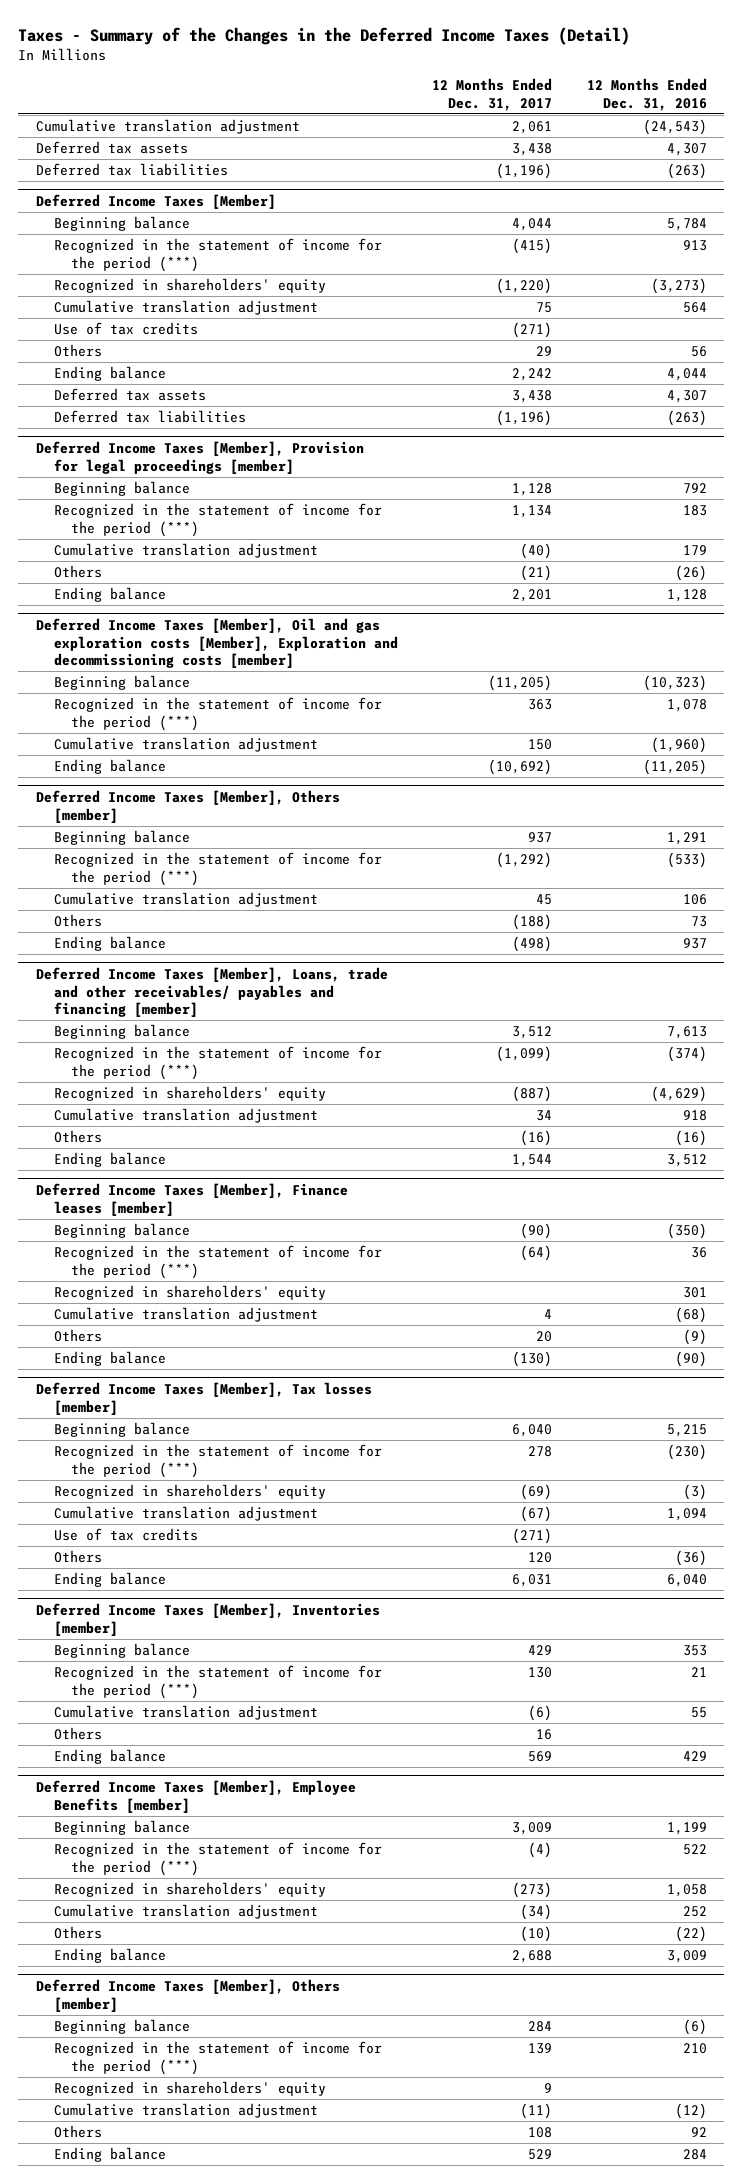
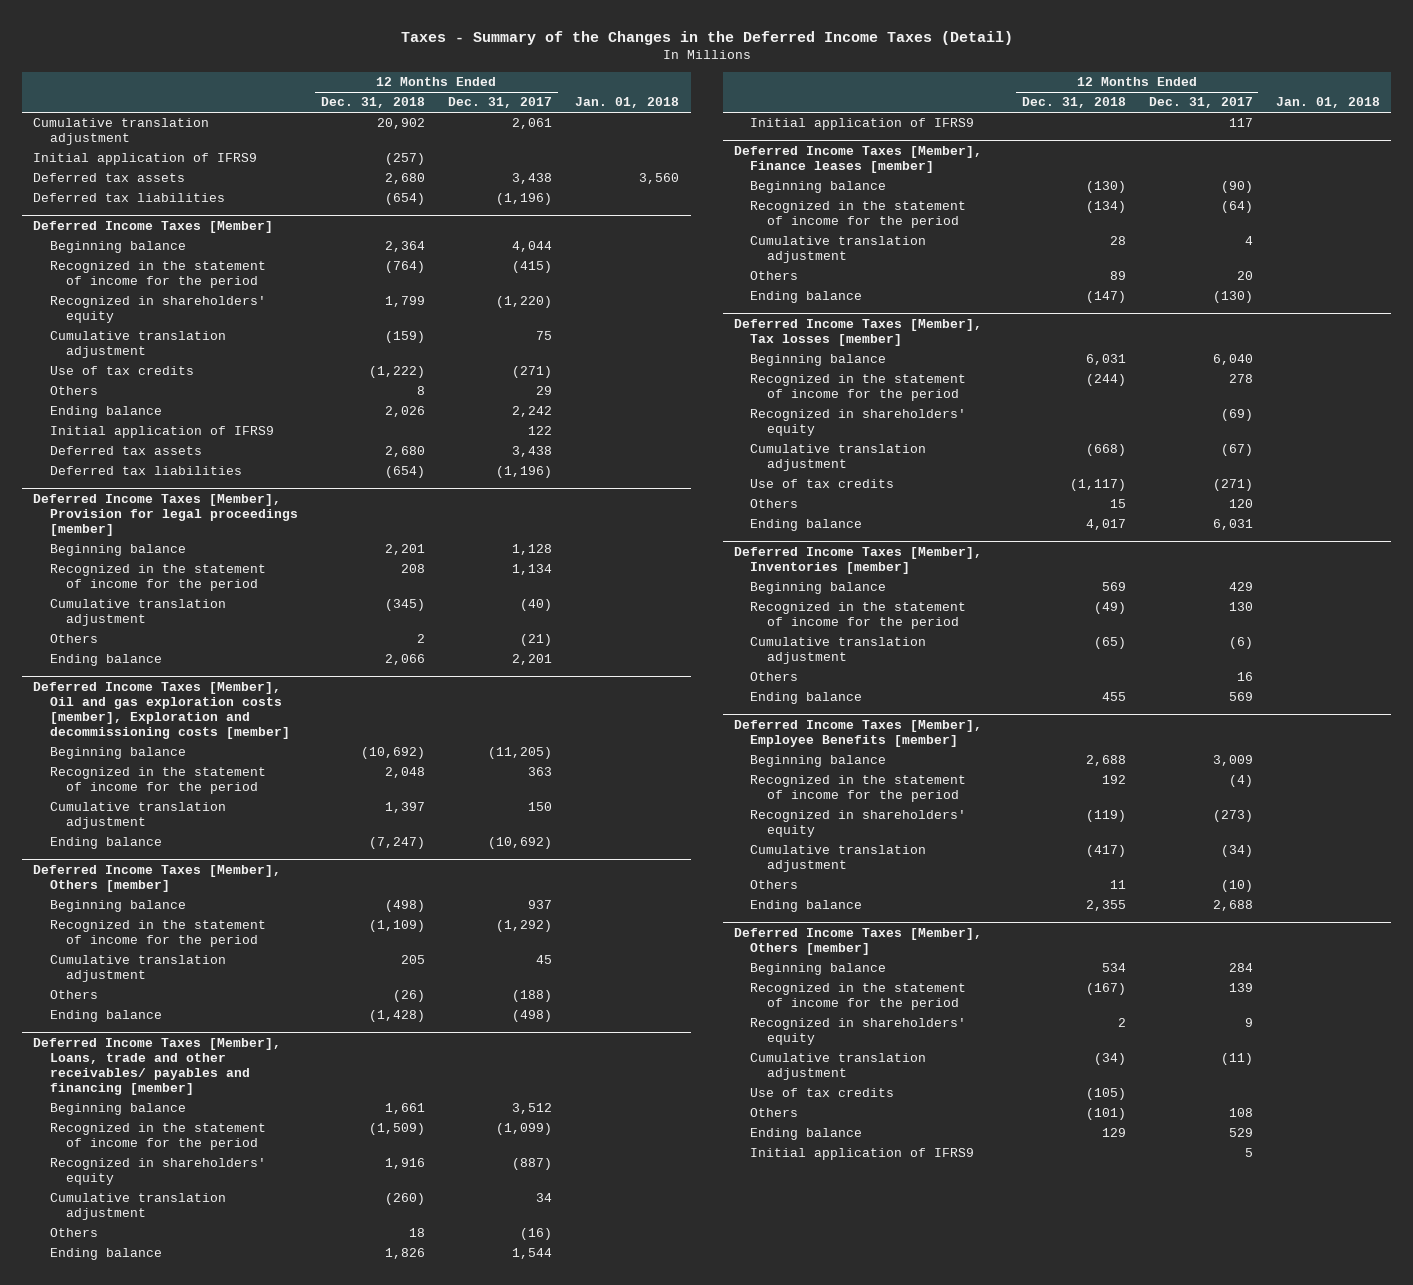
- | 12 Months Ended Dec. 31, 2017 | 12 Months Ended Dec. 31, 2016
+ | 12 Months Ended Dec. 31, 2018 | 12 Months Ended Dec. 31, 2017 | Jan. 01, 2018
+ Initial application of IFRS9 | (257) | |
@ Deferred Income Taxes [Member]
- Recognized in the statement of income for the period (***) | (415) | 913
+ Recognized in the statement of income for the period | (764) | (415) |
+ Initial application of IFRS9 | | 122 |
@ Deferred Income Taxes [Member], Provision for legal proceedings [member]
- Recognized in the statement of income for the period (***) | 1,134 | 183
+ Recognized in the statement of income for the period | 208 | 1,134 |
- Deferred Income Taxes [Member], Oil and gas exploration costs [Member], Exploration and decommissioning costs [member]
+ Deferred Income Taxes [Member], Oil and gas exploration costs [member], Exploration and decommissioning costs [member]
- Recognized in the statement of income for the period (***) | 363 | 1,078
+ Recognized in the statement of income for the period | 2,048 | 363 |
@ Deferred Income Taxes [Member], Others [member]
- Recognized in the statement of income for the period (***) | (1,292) | (533)
+ Recognized in the statement of income for the period | (1,109) | (1,292) |
@ Deferred Income Taxes [Member], Loans, trade and other receivables/ payables and financing [member]
- Recognized in the statement of income for the period (***) | (1,099) | (374)
+ Recognized in the statement of income for the period | (1,509) | (1,099) |
+ Initial application of IFRS9 | | 117 |
@ Deferred Income Taxes [Member], Finance leases [member]
- Recognized in the statement of income for the period (***) | (64) | 36
- Recognized in shareholders' equity | | 301
+ Recognized in the statement of income for the period | (134) | (64) |
@ Deferred Income Taxes [Member], Tax losses [member]
- Recognized in the statement of income for the period (***) | 278 | (230)
+ Recognized in the statement of income for the period | (244) | 278 |
@ Deferred Income Taxes [Member], Inventories [member]
- Recognized in the statement of income for the period (***) | 130 | 21
+ Recognized in the statement of income for the period | (49) | 130 |
@ Deferred Income Taxes [Member], Employee Benefits [member]
- Recognized in the statement of income for the period (***) | (4) | 522
+ Recognized in the statement of income for the period | 192 | (4) |
@ Deferred Income Taxes [Member], Others [member]
- Recognized in the statement of income for the period (***) | 139 | 210
+ Recognized in the statement of income for the period | (167) | 139 |
+ Use of tax credits | (105) | |
+ Initial application of IFRS9 | | 5 |

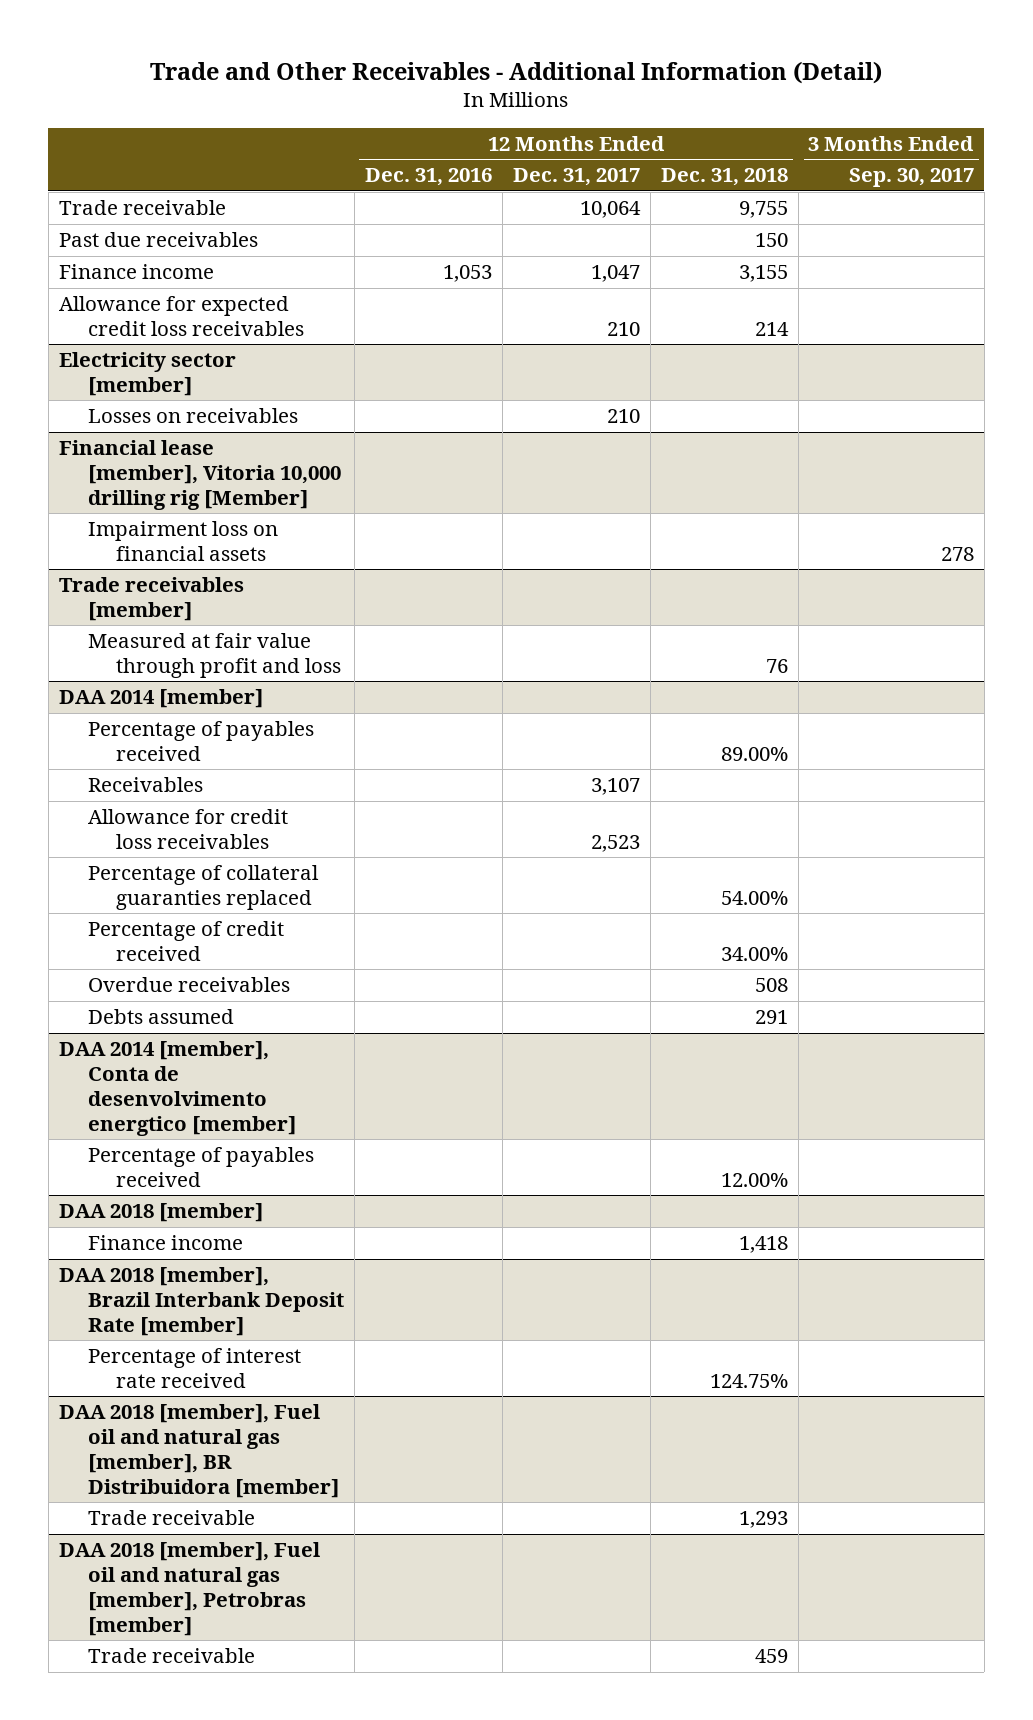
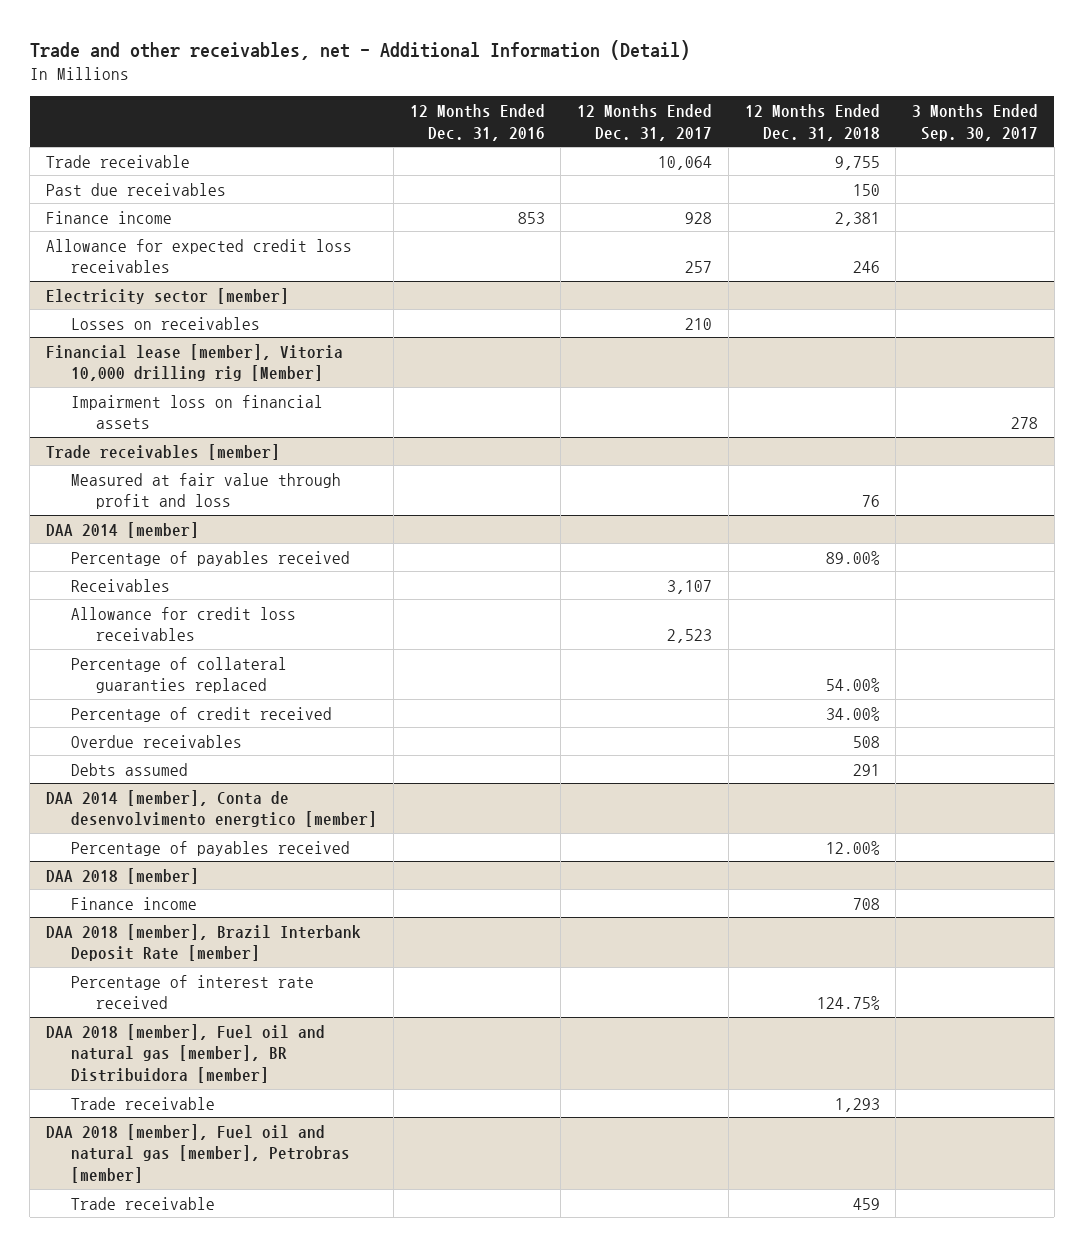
- Trade and Other Receivables - Additional Information (Detail)
+ Trade and other receivables, net - Additional Information (Detail)
- Finance income | 1,053 | 1,047 | 3,155 |
- Allowance for expected credit loss receivables | | 210 | 214 |
+ Finance income | 853 | 928 | 2,381 |
+ Allowance for expected credit loss receivables | | 257 | 246 |
@ DAA 2018 [member]
- Finance income | | | 1,418 |
+ Finance income | | | 708 |

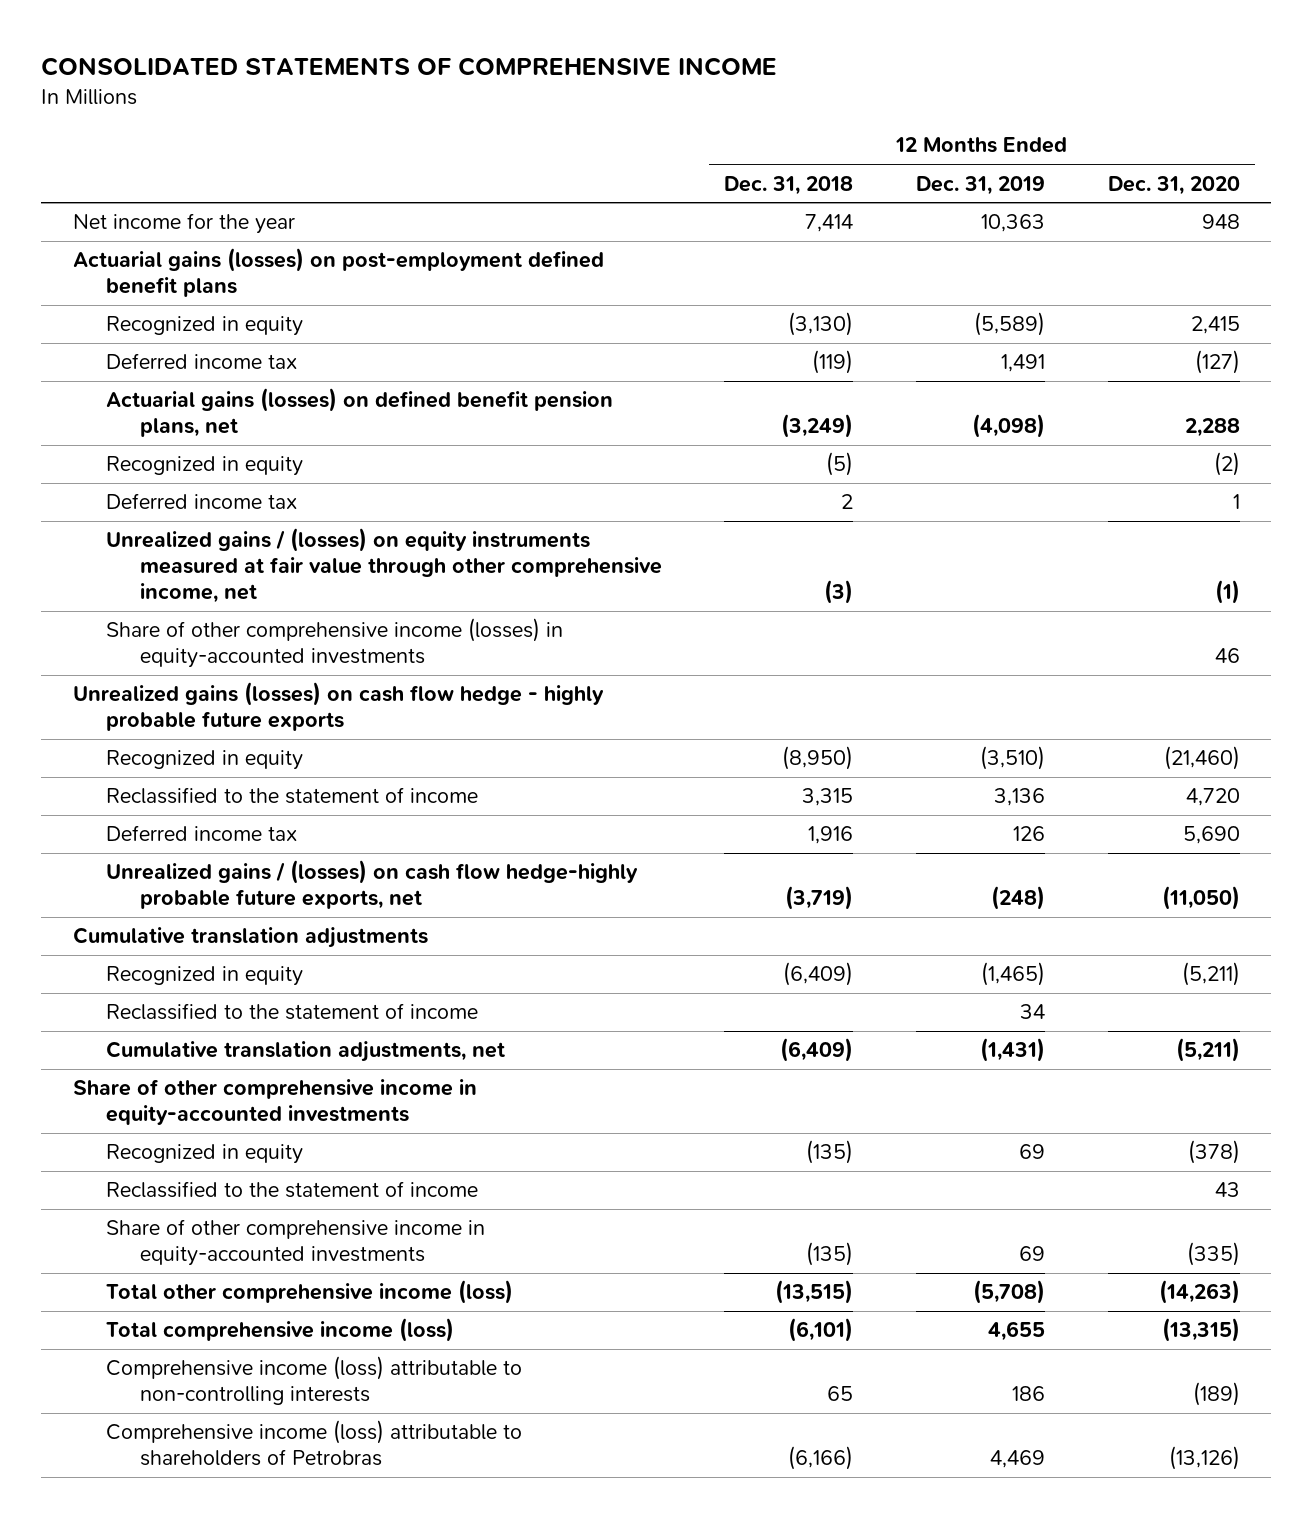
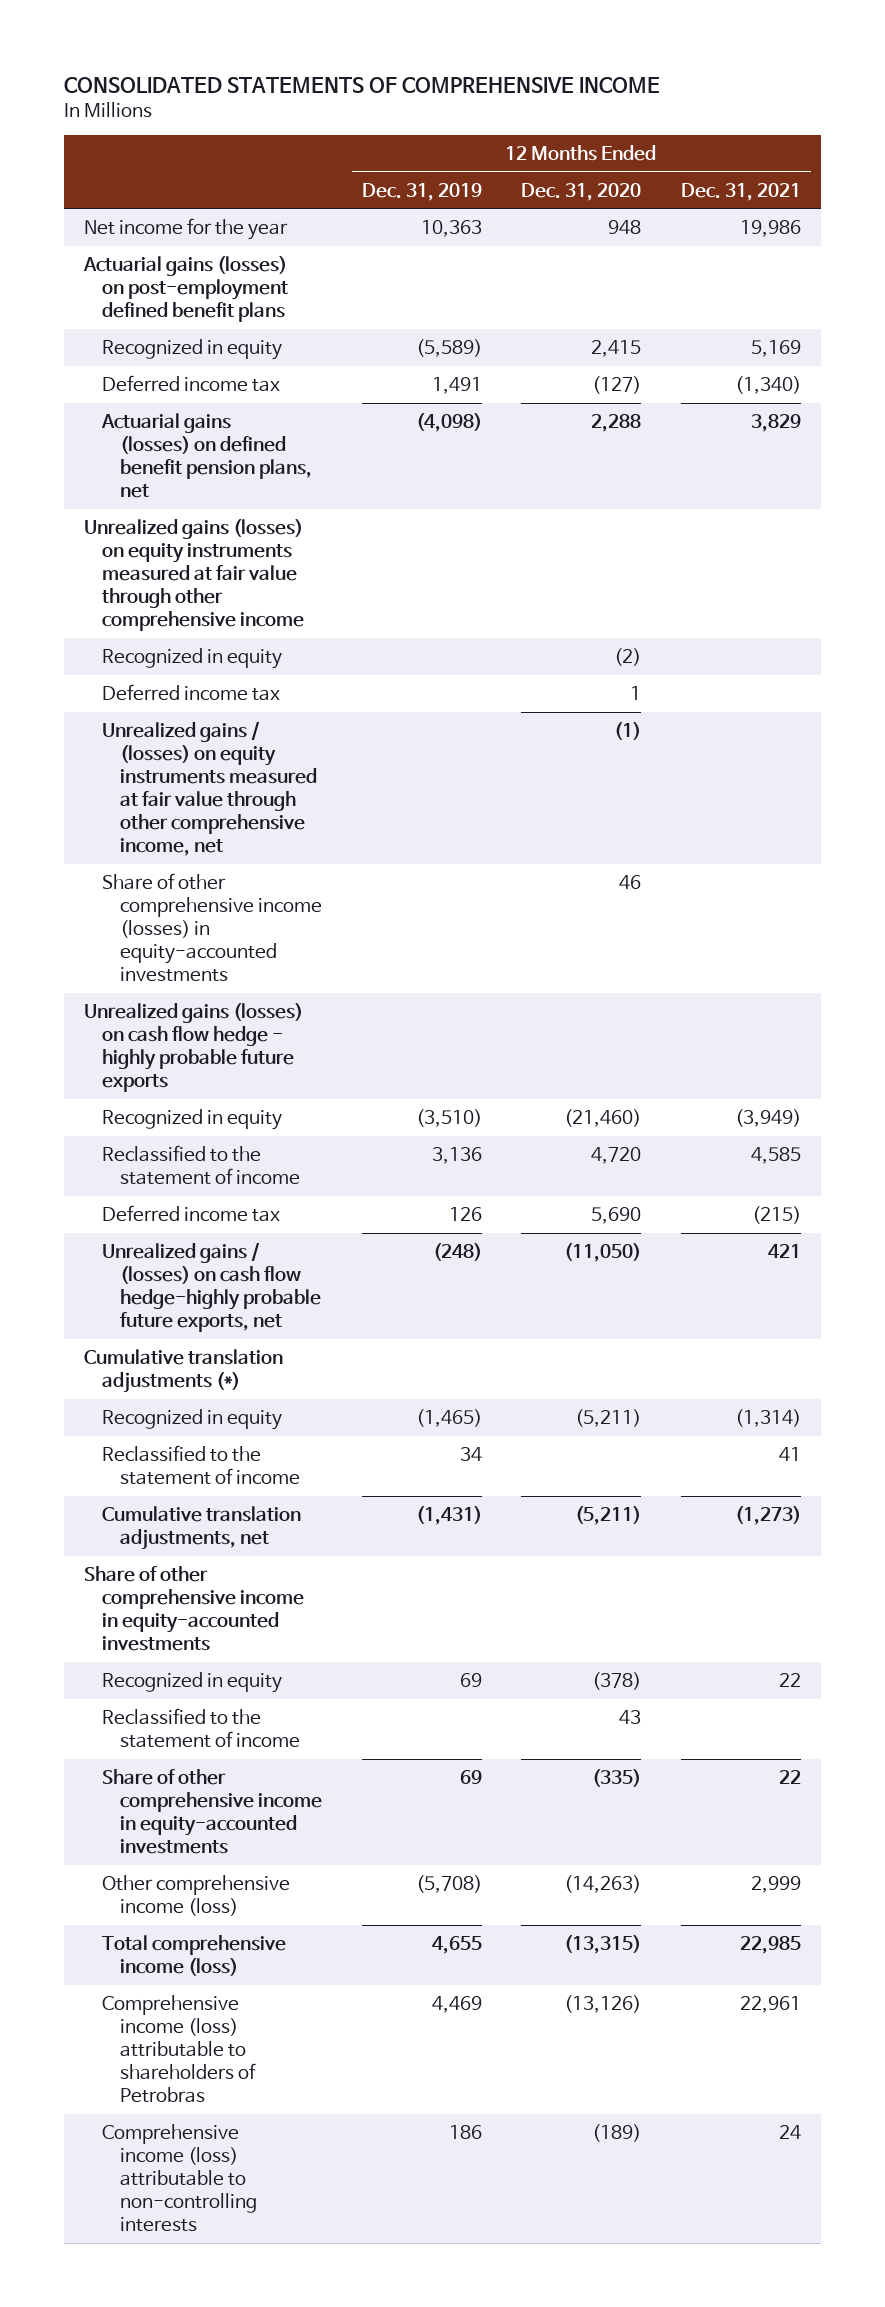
- | 12 Months Ended Dec. 31, 2018 | 12 Months Ended Dec. 31, 2019 | 12 Months Ended Dec. 31, 2020
+ | 12 Months Ended Dec. 31, 2019 | 12 Months Ended Dec. 31, 2020 | 12 Months Ended Dec. 31, 2021
+ Unrealized gains (losses) on equity instruments measured at fair value through other comprehensive income
- Cumulative translation adjustments
+ Cumulative translation adjustments (*)
- Total other comprehensive income (loss) | (13,515) | (5,708) | (14,263)
+ Other comprehensive income (loss) | (5,708) | (14,263) | 2,999
moved down: Comprehensive income (loss) attributable to non-controlling interests | 186 | (189) | 24

